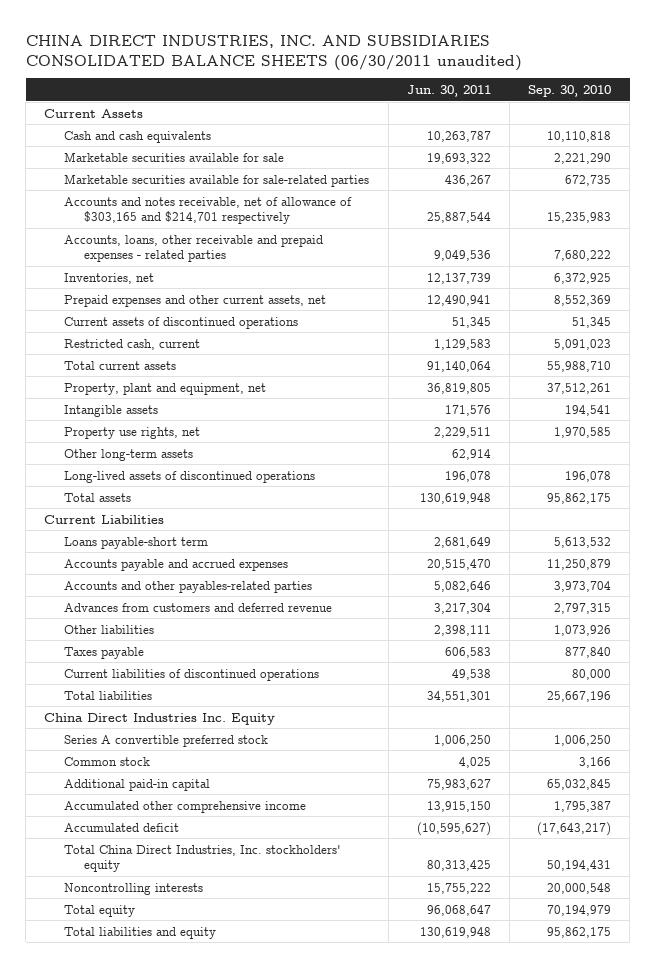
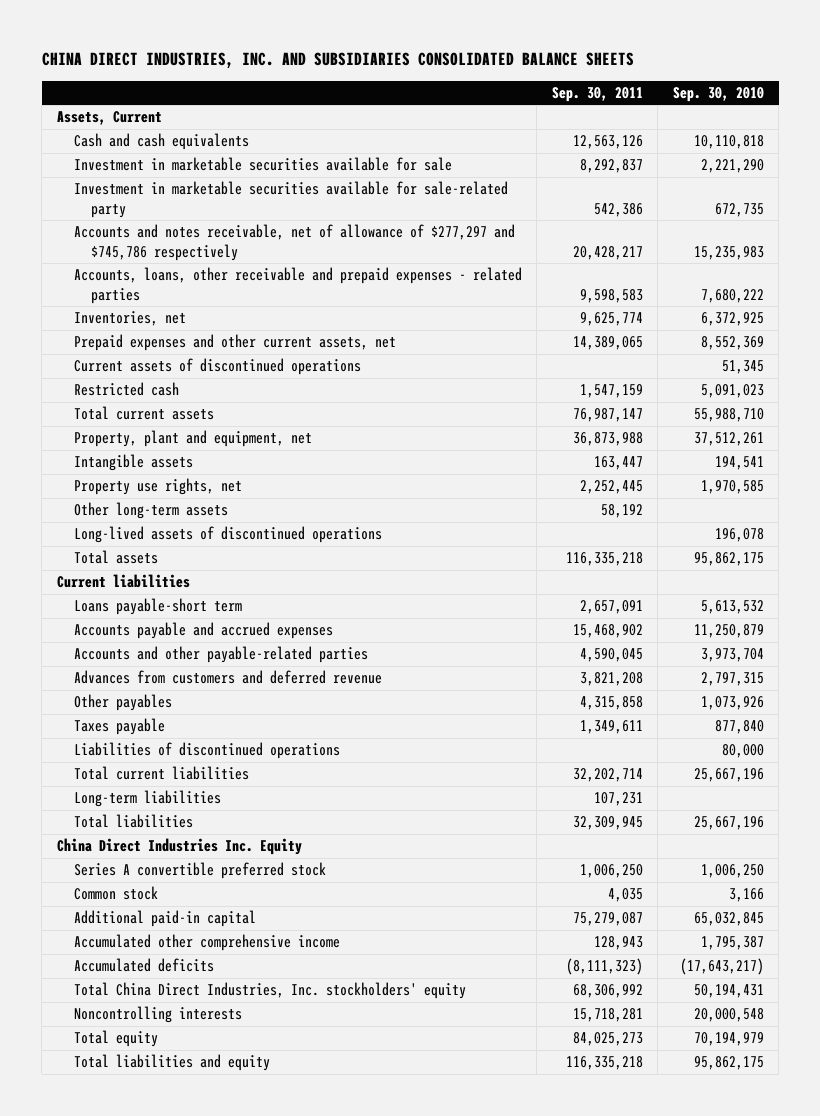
- CHINA DIRECT INDUSTRIES, INC. AND SUBSIDIARIES CONSOLIDATED BALANCE SHEETS (06/30/2011 unaudited)
+ CHINA DIRECT INDUSTRIES, INC. AND SUBSIDIARIES CONSOLIDATED BALANCE SHEETS
- | Jun. 30, 2011 | Sep. 30, 2010
+ | Sep. 30, 2011 | Sep. 30, 2010
- Current Assets
+ Assets, Current
- Marketable securities available for sale | 19,693,322 | 2,221,290
- Marketable securities available for sale-related parties | 436,267 | 672,735
- Accounts and notes receivable, net of allowance of $303,165 and $214,701 respectively | 25,887,544 | 15,235,983
+ Investment in marketable securities available for sale | 8,292,837 | 2,221,290
+ Investment in marketable securities available for sale-related party | 542,386 | 672,735
+ Accounts and notes receivable, net of allowance of $277,297 and $745,786 respectively | 20,428,217 | 15,235,983
- Restricted cash, current | 1,129,583 | 5,091,023
+ Restricted cash | 1,547,159 | 5,091,023
- Current Liabilities
+ Current liabilities
- Accounts and other payables-related parties | 5,082,646 | 3,973,704
+ Accounts and other payable-related parties | 4,590,045 | 3,973,704
- Other liabilities | 2,398,111 | 1,073,926
+ Other payables | 4,315,858 | 1,073,926
- Current liabilities of discontinued operations | 49,538 | 80,000
+ Liabilities of discontinued operations | | 80,000
+ Total current liabilities | 32,202,714 | 25,667,196
+ Long-term liabilities | 107,231 |
- Accumulated deficit | (10,595,627) | (17,643,217)
+ Accumulated deficits | (8,111,323) | (17,643,217)

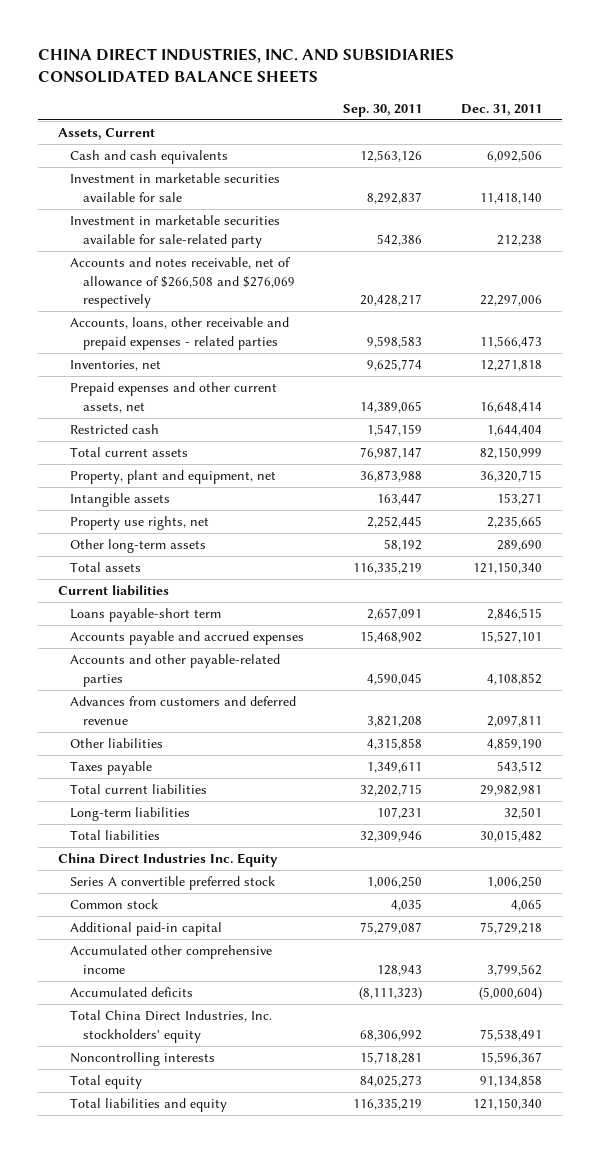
- | Sep. 30, 2011 | Sep. 30, 2010
+ | Sep. 30, 2011 | Dec. 31, 2011
- Accounts and notes receivable, net of allowance of $277,297 and $745,786 respectively | 20,428,217 | 15,235,983
+ Accounts and notes receivable, net of allowance of $266,508 and $276,069 respectively | 20,428,217 | 22,297,006
- Current assets of discontinued operations | | 51,345
- Long-lived assets of discontinued operations | | 196,078
- Total assets | 116,335,218 | 95,862,175
+ Total assets | 116,335,219 | 121,150,340
- Other payables | 4,315,858 | 1,073,926
+ Other liabilities | 4,315,858 | 4,859,190
- Liabilities of discontinued operations | | 80,000
- Total current liabilities | 32,202,714 | 25,667,196
+ Total current liabilities | 32,202,715 | 29,982,981
- Total liabilities | 32,309,945 | 25,667,196
+ Total liabilities | 32,309,946 | 30,015,482
- Total liabilities and equity | 116,335,218 | 95,862,175
+ Total liabilities and equity | 116,335,219 | 121,150,340

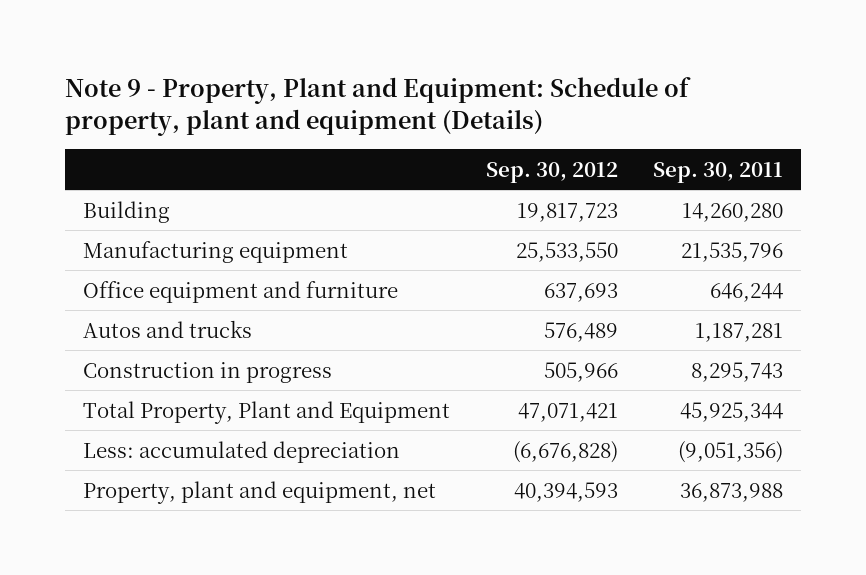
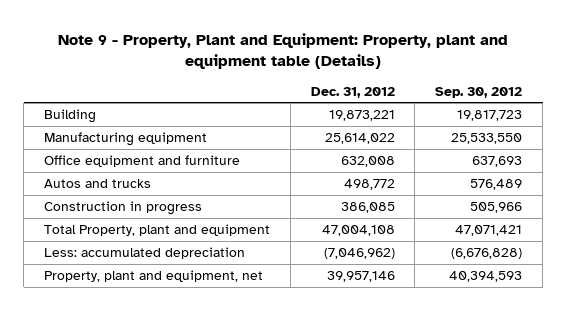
- Note 9 - Property, Plant and Equipment: Schedule of property, plant and equipment (Details)
+ Note 9 - Property, Plant and Equipment: Property, plant and equipment table (Details)
- | Sep. 30, 2012 | Sep. 30, 2011
+ | Dec. 31, 2012 | Sep. 30, 2012
- Total Property, Plant and Equipment | 47,071,421 | 45,925,344
+ Total Property, plant and equipment | 47,004,108 | 47,071,421

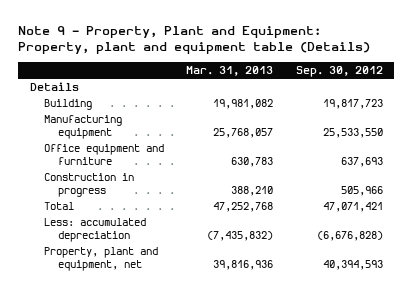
- | Dec. 31, 2012 | Sep. 30, 2012
+ | Mar. 31, 2013 | Sep. 30, 2012
+ Details
- Autos and trucks | 498,772 | 576,489
- Total Property, plant and equipment | 47,004,108 | 47,071,421
+ Total | 47,252,768 | 47,071,421

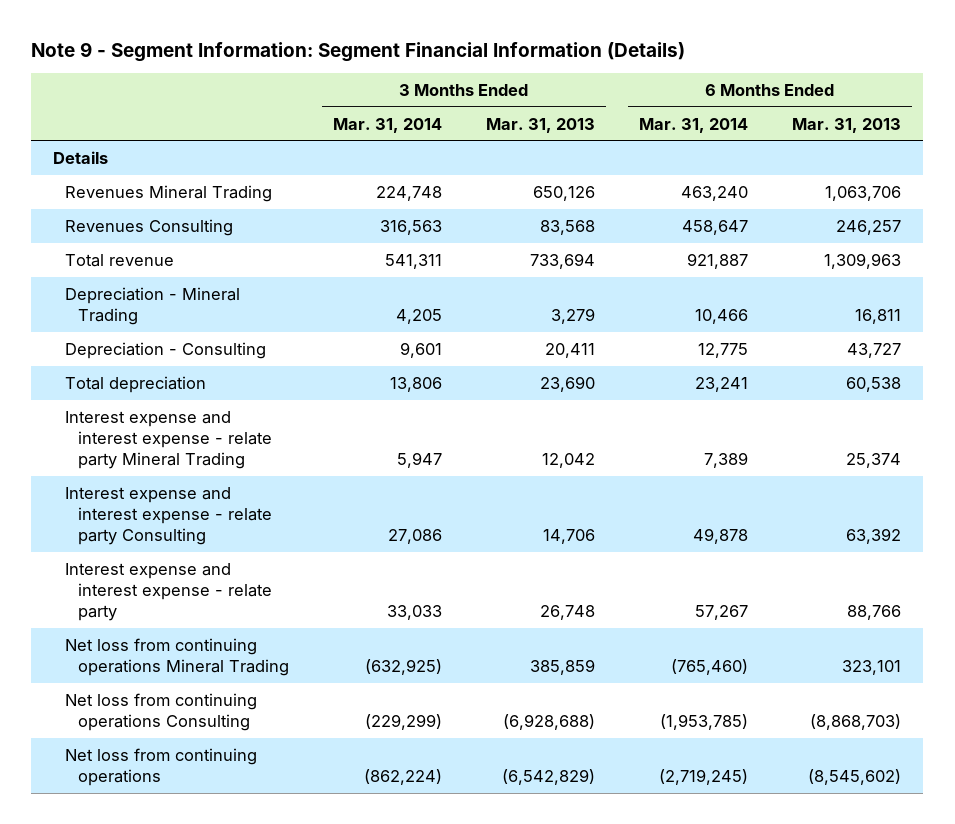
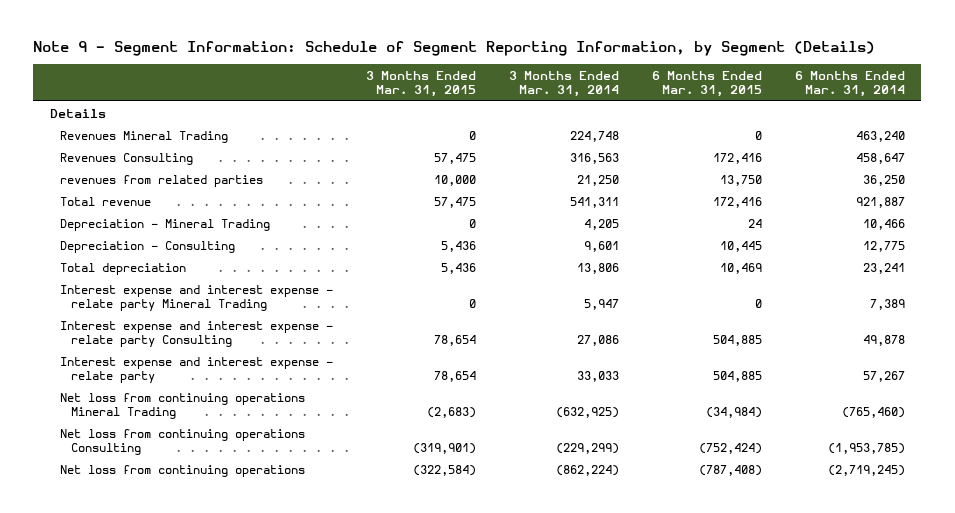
- Note 9 - Segment Information: Segment Financial Information (Details)
+ Note 9 - Segment Information: Schedule of Segment Reporting Information, by Segment (Details)
- | 3 Months Ended Mar. 31, 2014 | 3 Months Ended Mar. 31, 2013 | 6 Months Ended Mar. 31, 2014 | 6 Months Ended Mar. 31, 2013
+ | 3 Months Ended Mar. 31, 2015 | 3 Months Ended Mar. 31, 2014 | 6 Months Ended Mar. 31, 2015 | 6 Months Ended Mar. 31, 2014
+ revenues from related parties | 10,000 | 21,250 | 13,750 | 36,250

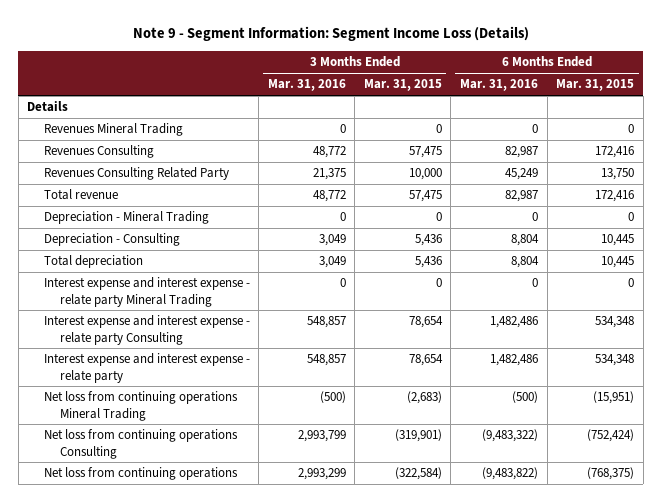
- Note 9 - Segment Information: Schedule of Segment Reporting Information, by Segment (Details)
+ Note 9 - Segment Information: Segment Income Loss (Details)
- | 3 Months Ended Mar. 31, 2015 | 3 Months Ended Mar. 31, 2014 | 6 Months Ended Mar. 31, 2015 | 6 Months Ended Mar. 31, 2014
+ | 3 Months Ended Mar. 31, 2016 | 3 Months Ended Mar. 31, 2015 | 6 Months Ended Mar. 31, 2016 | 6 Months Ended Mar. 31, 2015
- revenues from related parties | 10,000 | 21,250 | 13,750 | 36,250
+ Revenues Consulting Related Party | 21,375 | 10,000 | 45,249 | 13,750
- Depreciation - Mineral Trading | 0 | 4,205 | 24 | 10,466
+ Depreciation - Mineral Trading | 0 | 0 | 0 | 0
- Total depreciation | 5,436 | 13,806 | 10,469 | 23,241
+ Total depreciation | 3,049 | 5,436 | 8,804 | 10,445
- Interest expense and interest expense - relate party Consulting | 78,654 | 27,086 | 504,885 | 49,878
- Interest expense and interest expense - relate party | 78,654 | 33,033 | 504,885 | 57,267
- Net loss from continuing operations Mineral Trading | (2,683) | (632,925) | (34,984) | (765,460)
+ Interest expense and interest expense - relate party Consulting | 548,857 | 78,654 | 1,482,486 | 534,348
+ Interest expense and interest expense - relate party | 548,857 | 78,654 | 1,482,486 | 534,348
+ Net loss from continuing operations Mineral Trading | (500) | (2,683) | (500) | (15,951)
- Net loss from continuing operations | (322,584) | (862,224) | (787,408) | (2,719,245)
+ Net loss from continuing operations | 2,993,299 | (322,584) | (9,483,822) | (768,375)

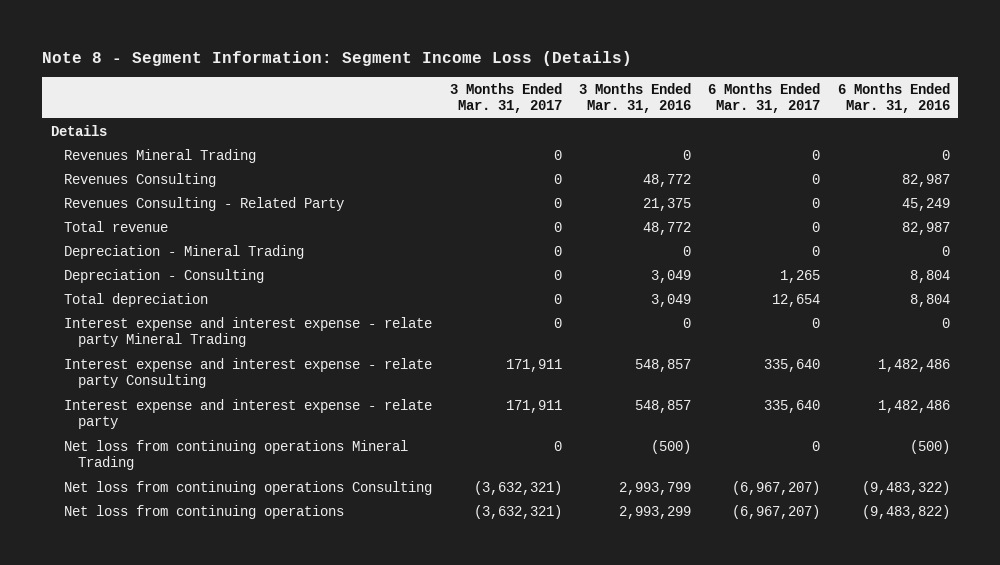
- Note 9 - Segment Information: Segment Income Loss (Details)
+ Note 8 - Segment Information: Segment Income Loss (Details)
- | 3 Months Ended Mar. 31, 2016 | 3 Months Ended Mar. 31, 2015 | 6 Months Ended Mar. 31, 2016 | 6 Months Ended Mar. 31, 2015
+ | 3 Months Ended Mar. 31, 2017 | 3 Months Ended Mar. 31, 2016 | 6 Months Ended Mar. 31, 2017 | 6 Months Ended Mar. 31, 2016
- Revenues Consulting Related Party | 21,375 | 10,000 | 45,249 | 13,750
+ Revenues Consulting - Related Party | 0 | 21,375 | 0 | 45,249

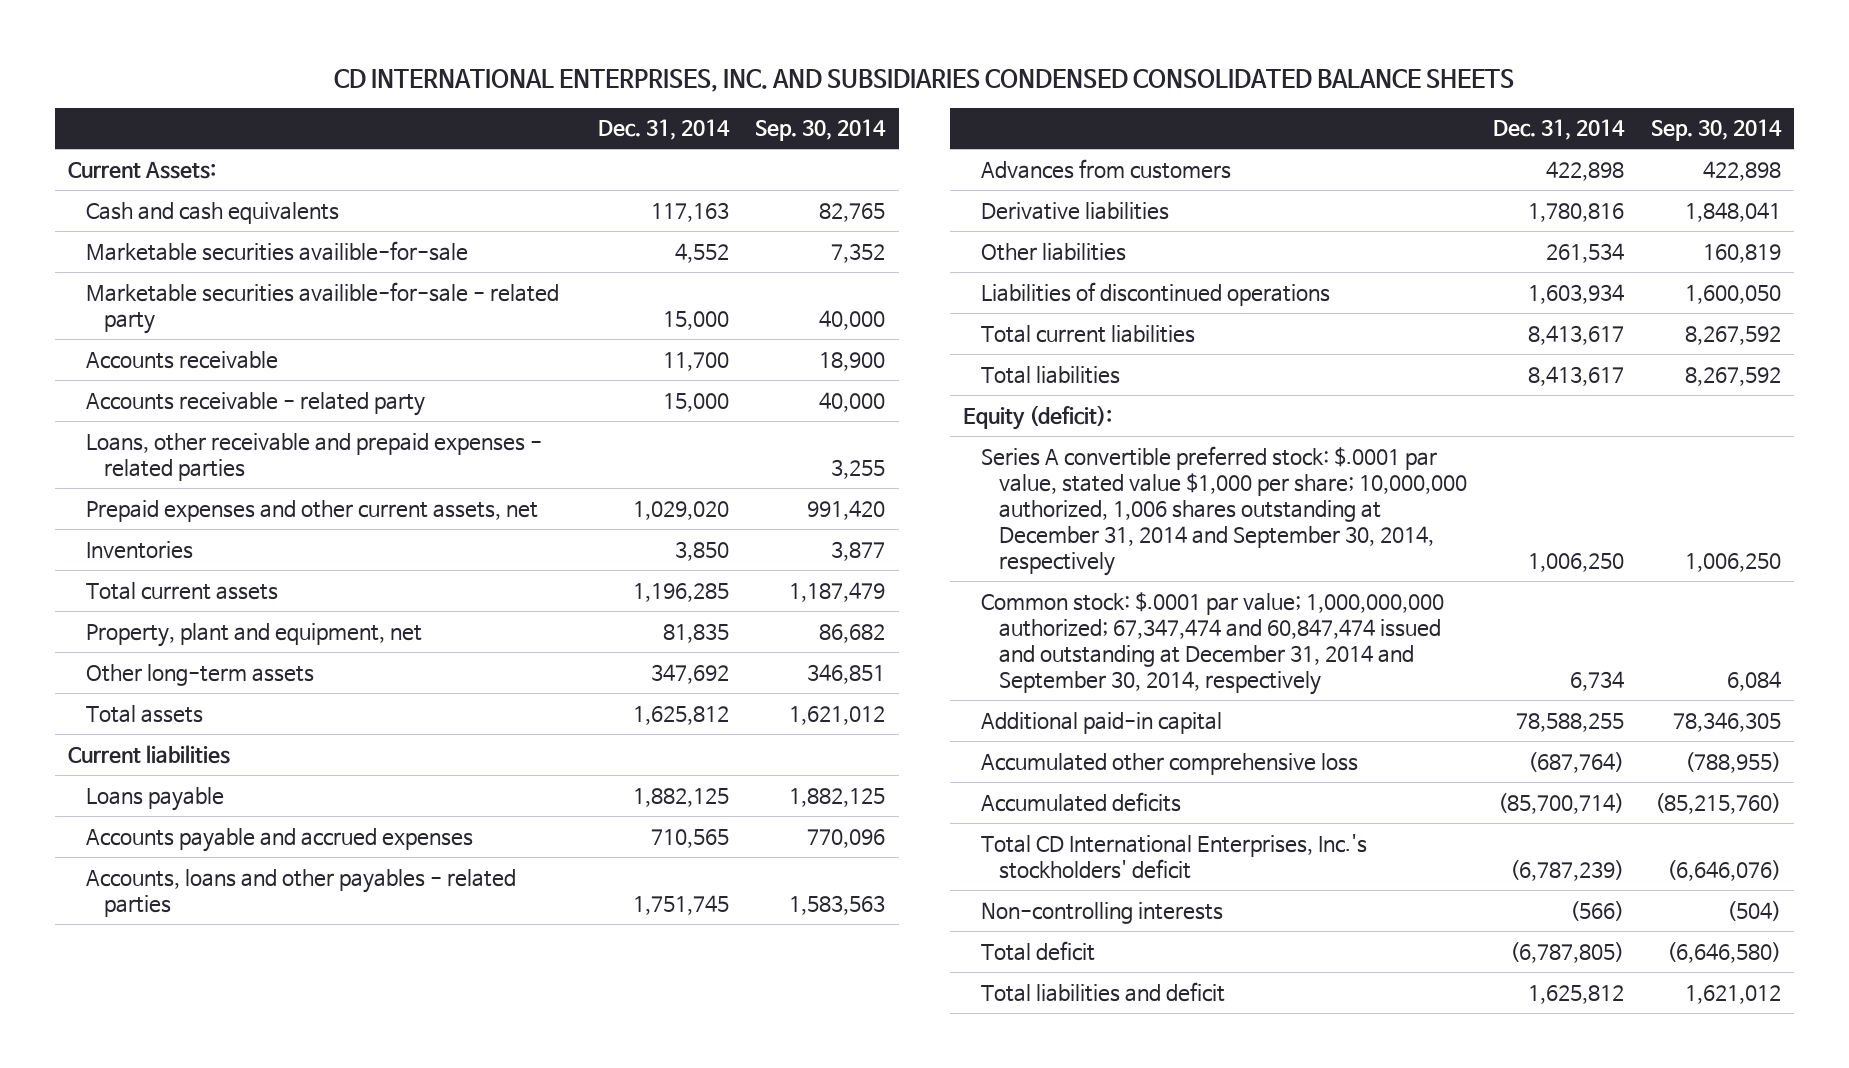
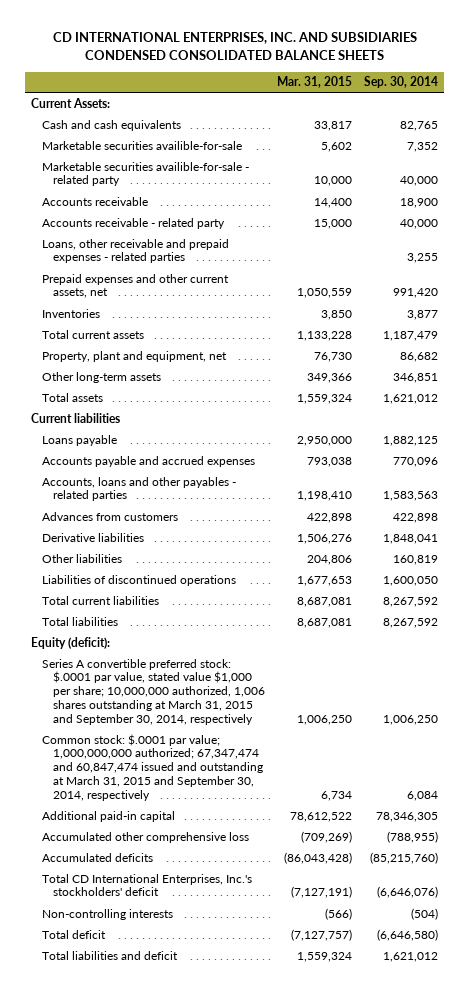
- | Dec. 31, 2014 | Sep. 30, 2014
+ | Mar. 31, 2015 | Sep. 30, 2014
- Series A convertible preferred stock: $.0001 par value, stated value $1,000 per share; 10,000,000 authorized, 1,006 shares outstanding at December 31, 2014 and September 30, 2014, respectively | 1,006,250 | 1,006,250
- Common stock: $.0001 par value; 1,000,000,000 authorized; 67,347,474 and 60,847,474 issued and outstanding at December 31, 2014 and September 30, 2014, respectively | 6,734 | 6,084
+ Series A convertible preferred stock: $.0001 par value, stated value $1,000 per share; 10,000,000 authorized, 1,006 shares outstanding at March 31, 2015 and September 30, 2014, respectively | 1,006,250 | 1,006,250
+ Common stock: $.0001 par value; 1,000,000,000 authorized; 67,347,474 and 60,847,474 issued and outstanding at March 31, 2015 and September 30, 2014, respectively | 6,734 | 6,084

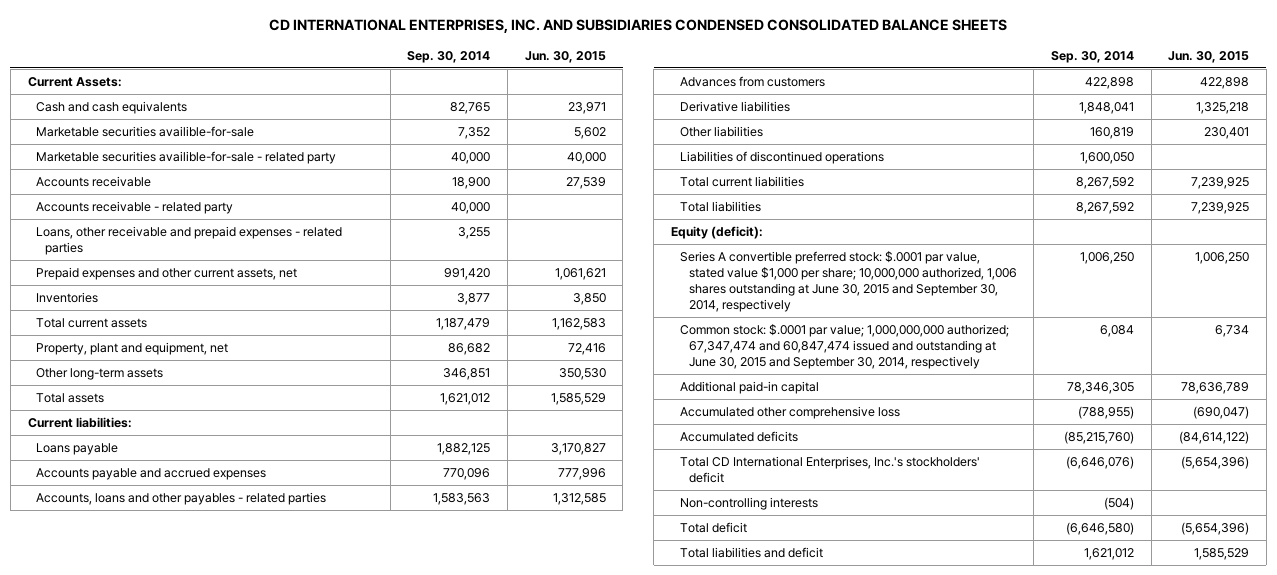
- | Mar. 31, 2015 | Sep. 30, 2014
+ | Sep. 30, 2014 | Jun. 30, 2015
- Current liabilities
+ Current liabilities:
- Series A convertible preferred stock: $.0001 par value, stated value $1,000 per share; 10,000,000 authorized, 1,006 shares outstanding at March 31, 2015 and September 30, 2014, respectively | 1,006,250 | 1,006,250
- Common stock: $.0001 par value; 1,000,000,000 authorized; 67,347,474 and 60,847,474 issued and outstanding at March 31, 2015 and September 30, 2014, respectively | 6,734 | 6,084
+ Series A convertible preferred stock: $.0001 par value, stated value $1,000 per share; 10,000,000 authorized, 1,006 shares outstanding at June 30, 2015 and September 30, 2014, respectively | 1,006,250 | 1,006,250
+ Common stock: $.0001 par value; 1,000,000,000 authorized; 67,347,474 and 60,847,474 issued and outstanding at June 30, 2015 and September 30, 2014, respectively | 6,084 | 6,734

